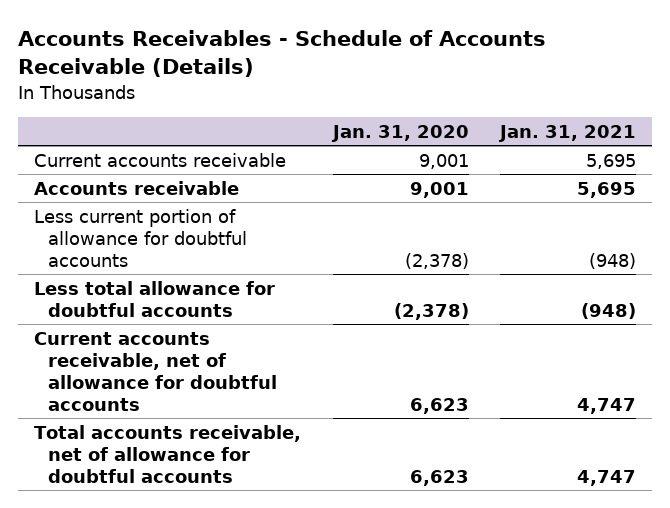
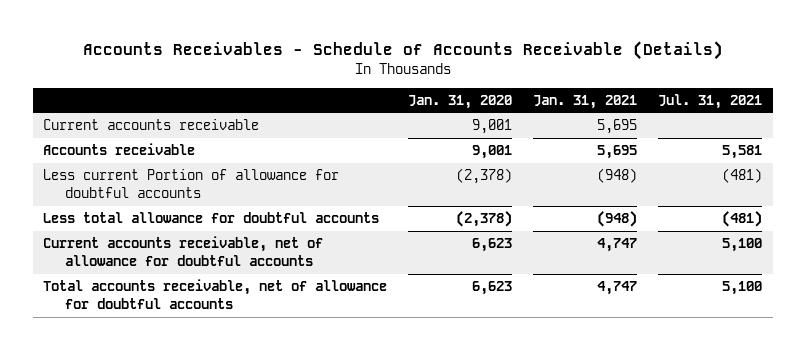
- | Jan. 31, 2020 | Jan. 31, 2021
+ | Jan. 31, 2020 | Jan. 31, 2021 | Jul. 31, 2021
- Less current portion of allowance for doubtful accounts | (2,378) | (948)
+ Less current Portion of allowance for doubtful accounts | (2,378) | (948) | (481)

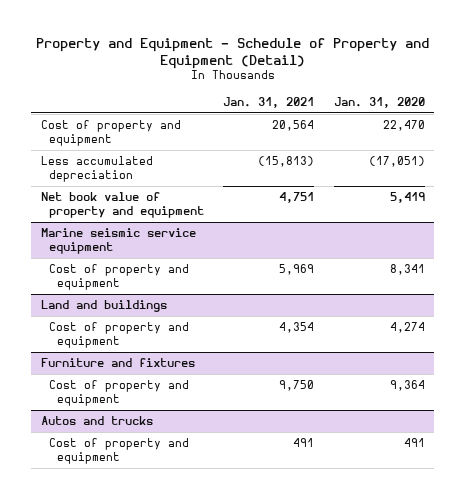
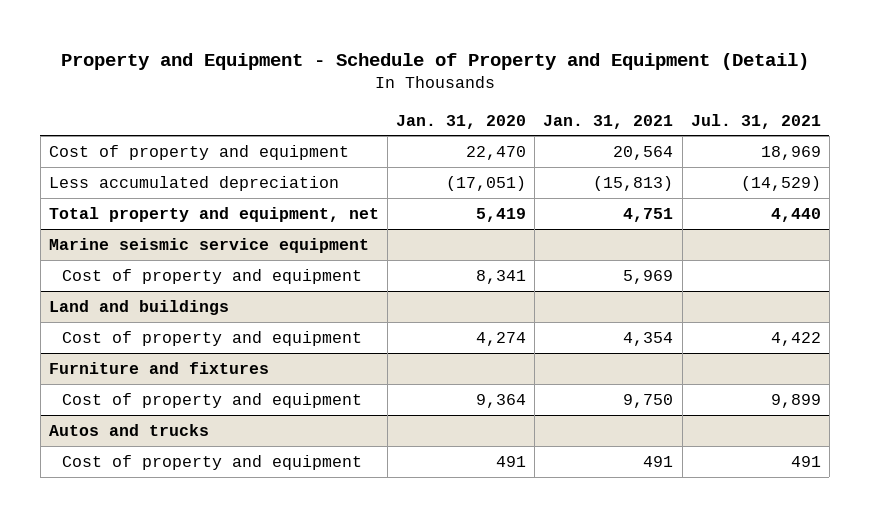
- | Jan. 31, 2021 | Jan. 31, 2020
+ | Jan. 31, 2020 | Jan. 31, 2021 | Jul. 31, 2021
- Net book value of property and equipment | 4,751 | 5,419
+ Total property and equipment, net | 5,419 | 4,751 | 4,440

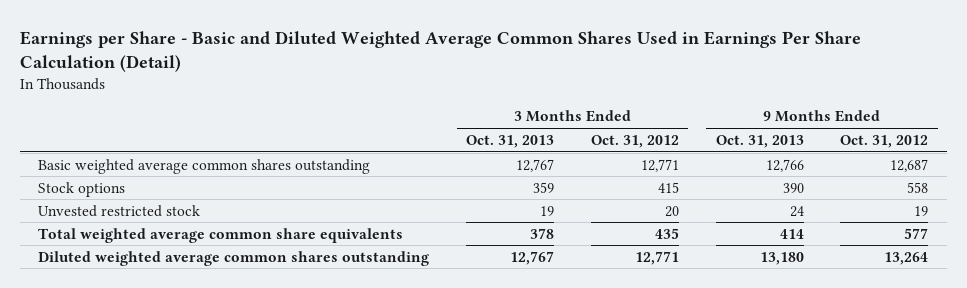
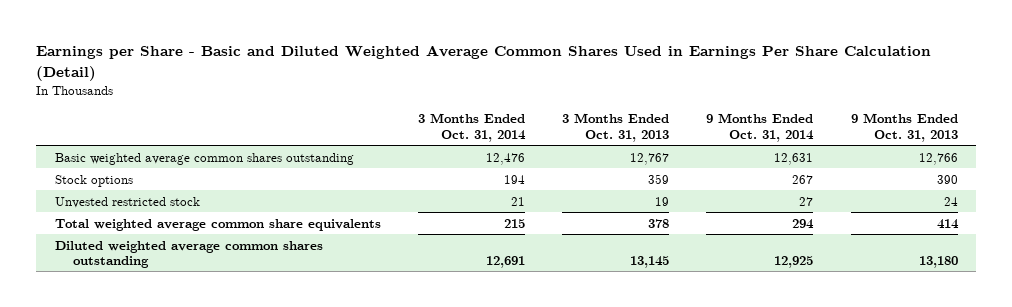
- | 3 Months Ended Oct. 31, 2013 | 3 Months Ended Oct. 31, 2012 | 9 Months Ended Oct. 31, 2013 | 9 Months Ended Oct. 31, 2012
+ | 3 Months Ended Oct. 31, 2014 | 3 Months Ended Oct. 31, 2013 | 9 Months Ended Oct. 31, 2014 | 9 Months Ended Oct. 31, 2013
- Diluted weighted average common shares outstanding | 12,767 | 12,771 | 13,180 | 13,264
+ Diluted weighted average common shares outstanding | 12,691 | 13,145 | 12,925 | 13,180

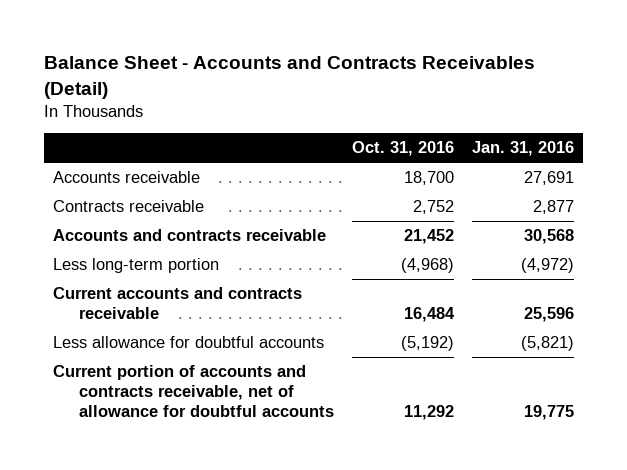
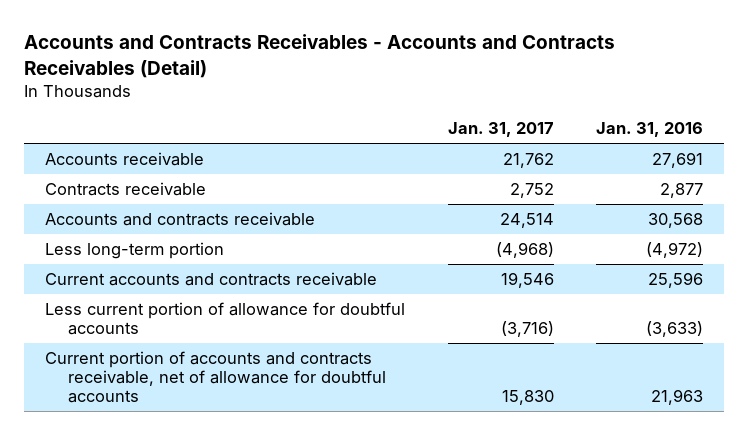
- Balance Sheet - Accounts and Contracts Receivables (Detail)
+ Accounts and Contracts Receivables - Accounts and Contracts Receivables (Detail)
- | Oct. 31, 2016 | Jan. 31, 2016
+ | Jan. 31, 2017 | Jan. 31, 2016
- Less allowance for doubtful accounts | (5,192) | (5,821)
- Current portion of accounts and contracts receivable, net of allowance for doubtful accounts | 11,292 | 19,775
+ Less current portion of allowance for doubtful accounts | (3,716) | (3,633)
+ Current portion of accounts and contracts receivable, net of allowance for doubtful accounts | 15,830 | 21,963

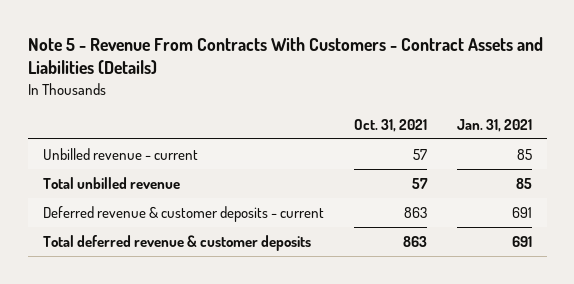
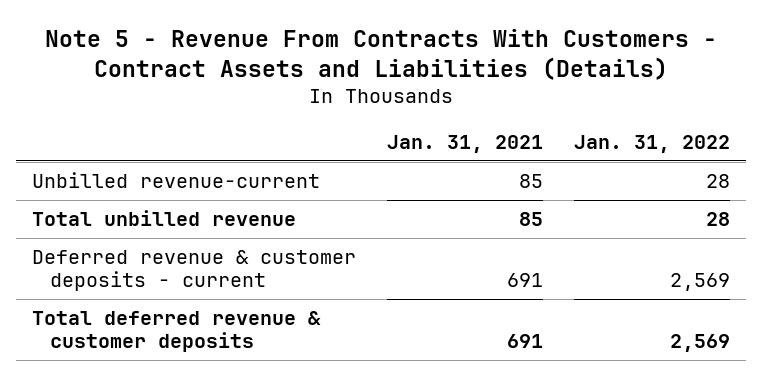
- | Oct. 31, 2021 | Jan. 31, 2021
+ | Jan. 31, 2021 | Jan. 31, 2022
- Unbilled revenue - current | 57 | 85
+ Unbilled revenue-current | 85 | 28

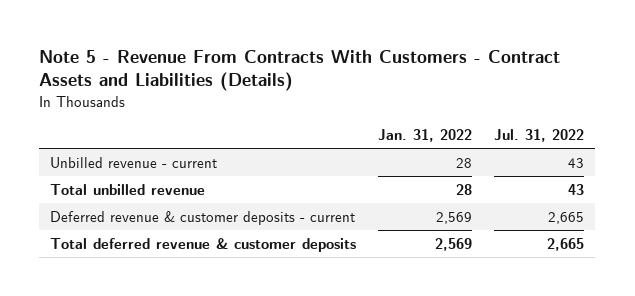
- | Jan. 31, 2021 | Jan. 31, 2022
+ | Jan. 31, 2022 | Jul. 31, 2022
- Unbilled revenue-current | 85 | 28
+ Unbilled revenue - current | 28 | 43

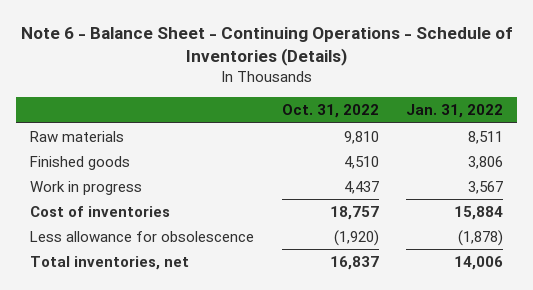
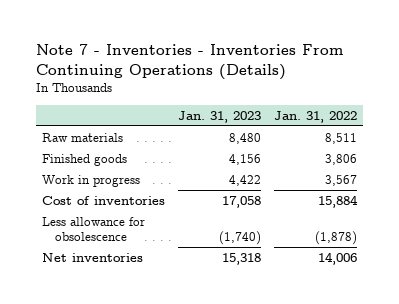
- Note 6 - Balance Sheet - Continuing Operations - Schedule of Inventories (Details)
+ Note 7 - Inventories - Inventories From Continuing Operations (Details)
- | Oct. 31, 2022 | Jan. 31, 2022
+ | Jan. 31, 2023 | Jan. 31, 2022
- Total inventories, net | 16,837 | 14,006
+ Net inventories | 15,318 | 14,006

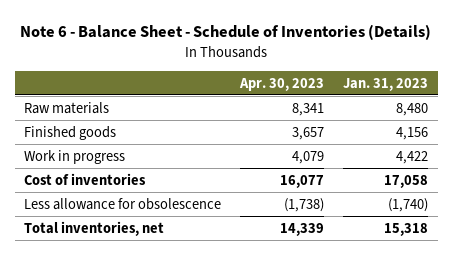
- Note 7 - Inventories - Inventories From Continuing Operations (Details)
+ Note 6 - Balance Sheet - Schedule of Inventories (Details)
- | Jan. 31, 2023 | Jan. 31, 2022
+ | Apr. 30, 2023 | Jan. 31, 2023
- Net inventories | 15,318 | 14,006
+ Total inventories, net | 14,339 | 15,318

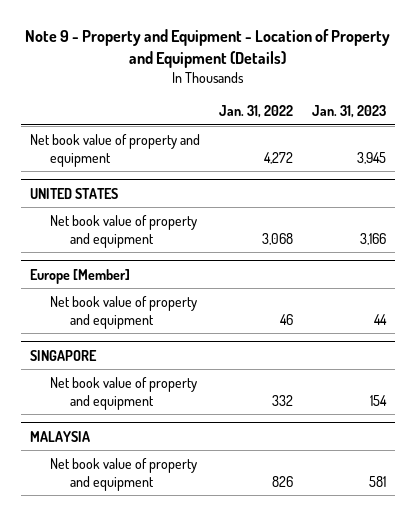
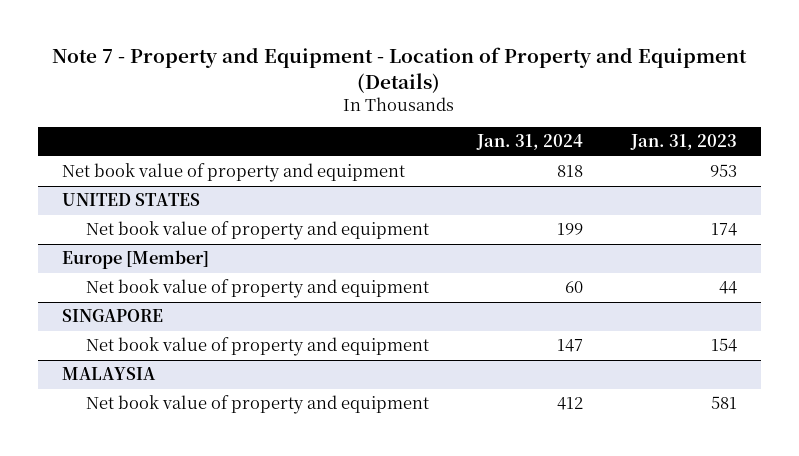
- Note 9 - Property and Equipment - Location of Property and Equipment (Details)
+ Note 7 - Property and Equipment - Location of Property and Equipment (Details)
- | Jan. 31, 2022 | Jan. 31, 2023
+ | Jan. 31, 2024 | Jan. 31, 2023
- Net book value of property and equipment | 4,272 | 3,945
+ Net book value of property and equipment | 818 | 953
@ UNITED STATES
- Net book value of property and equipment | 3,068 | 3,166
+ Net book value of property and equipment | 199 | 174

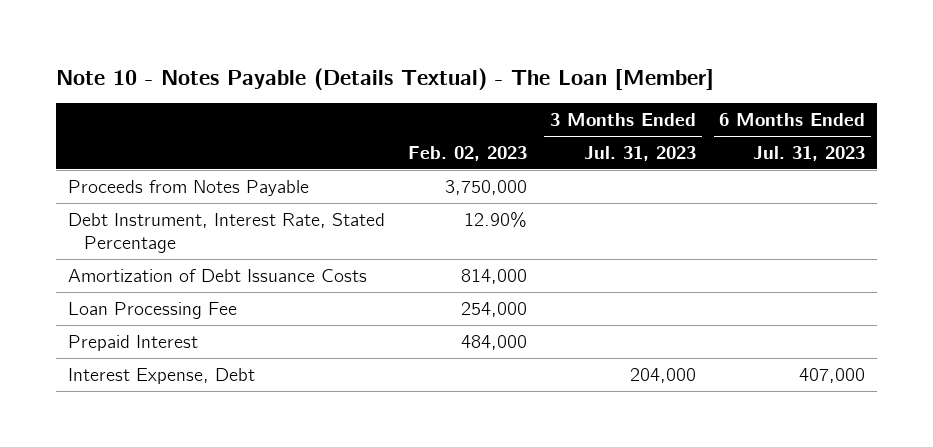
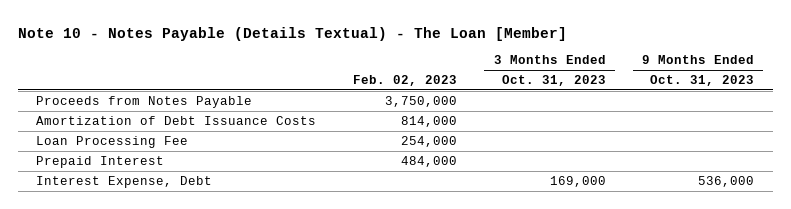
- | Feb. 02, 2023 | 3 Months Ended Jul. 31, 2023 | 6 Months Ended Jul. 31, 2023
+ | Feb. 02, 2023 | 3 Months Ended Oct. 31, 2023 | 9 Months Ended Oct. 31, 2023
- Debt Instrument, Interest Rate, Stated Percentage | 12.90% | |

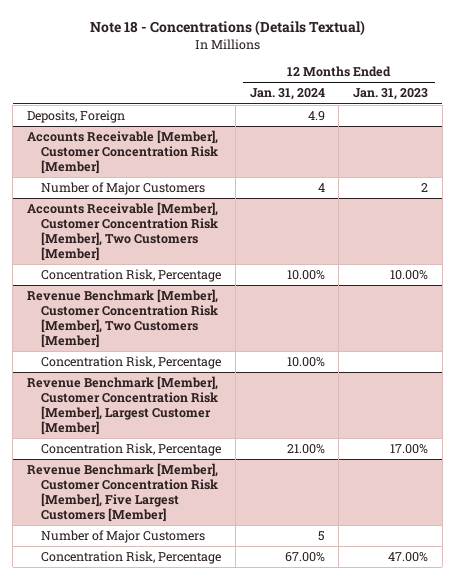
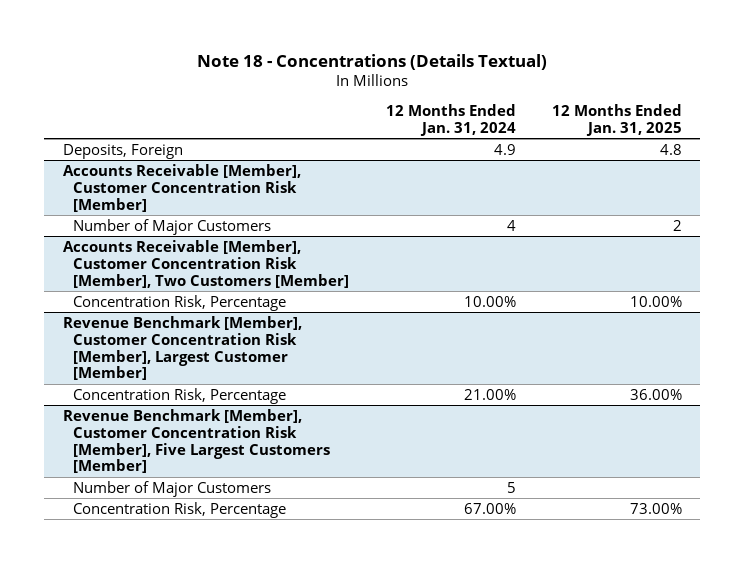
- | 12 Months Ended Jan. 31, 2024 | 12 Months Ended Jan. 31, 2023
+ | 12 Months Ended Jan. 31, 2024 | 12 Months Ended Jan. 31, 2025
- Revenue Benchmark [Member], Customer Concentration Risk [Member], Two Customers [Member]
- Concentration Risk, Percentage | 10.00% |

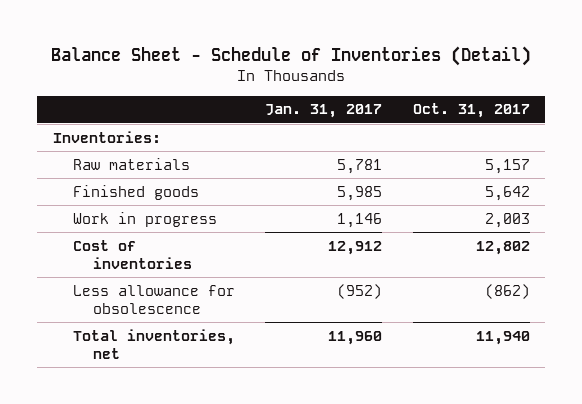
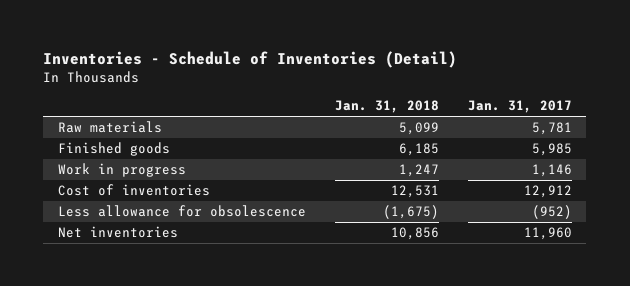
- Balance Sheet - Schedule of Inventories (Detail)
+ Inventories - Schedule of Inventories (Detail)
- | Jan. 31, 2017 | Oct. 31, 2017
+ | Jan. 31, 2018 | Jan. 31, 2017
- Inventories:
- Total inventories, net | 11,960 | 11,940
+ Net inventories | 10,856 | 11,960

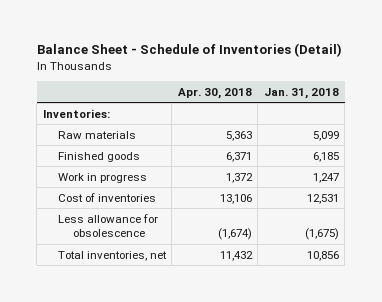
- Inventories - Schedule of Inventories (Detail)
+ Balance Sheet - Schedule of Inventories (Detail)
- | Jan. 31, 2018 | Jan. 31, 2017
+ | Apr. 30, 2018 | Jan. 31, 2018
+ Inventories:
- Net inventories | 10,856 | 11,960
+ Total inventories, net | 11,432 | 10,856

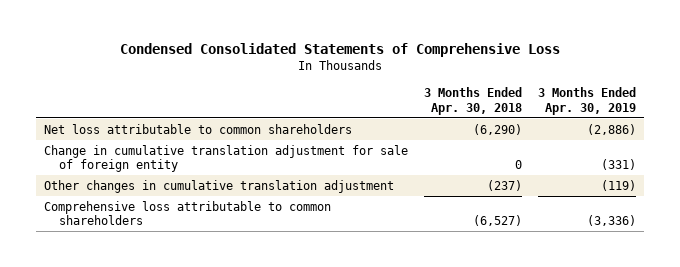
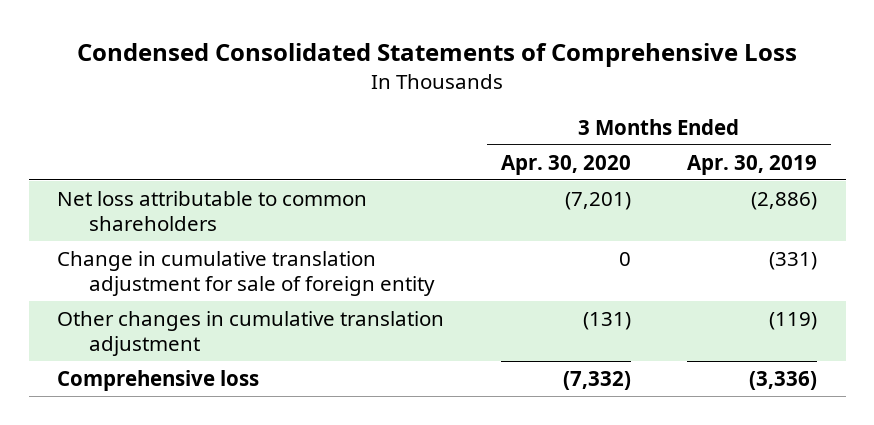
- | 3 Months Ended Apr. 30, 2018 | 3 Months Ended Apr. 30, 2019
+ | 3 Months Ended Apr. 30, 2020 | 3 Months Ended Apr. 30, 2019
- Comprehensive loss attributable to common shareholders | (6,527) | (3,336)
+ Comprehensive loss | (7,332) | (3,336)

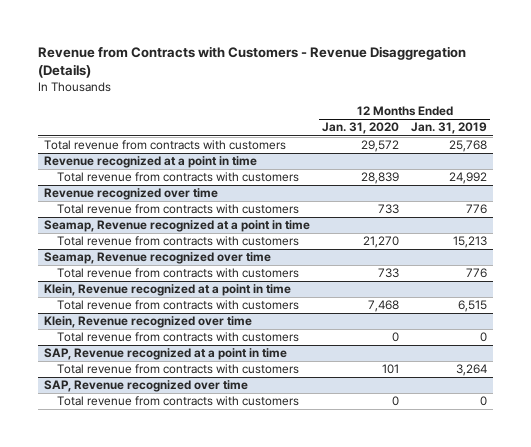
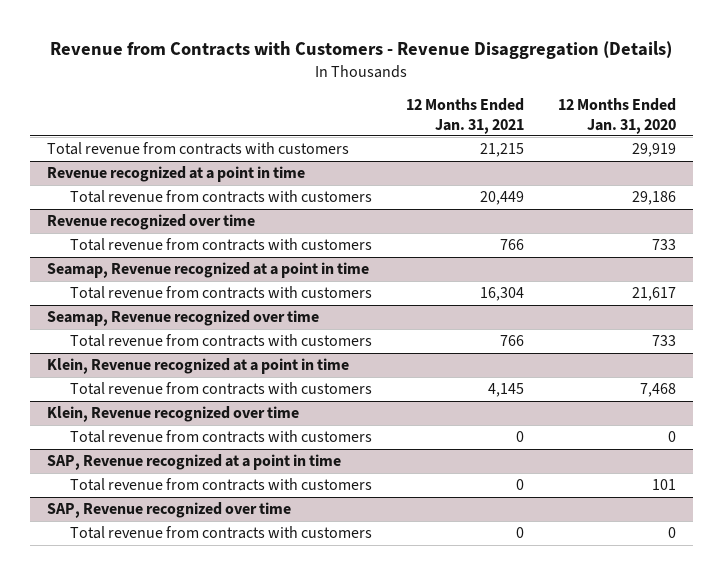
- | 12 Months Ended Jan. 31, 2020 | 12 Months Ended Jan. 31, 2019
+ | 12 Months Ended Jan. 31, 2021 | 12 Months Ended Jan. 31, 2020
- Total revenue from contracts with customers | 29,572 | 25,768
+ Total revenue from contracts with customers | 21,215 | 29,919
@ Revenue recognized at a point in time
- Total revenue from contracts with customers | 28,839 | 24,992
+ Total revenue from contracts with customers | 20,449 | 29,186
@ Seamap, Revenue recognized at a point in time
- Total revenue from contracts with customers | 21,270 | 15,213
+ Total revenue from contracts with customers | 16,304 | 21,617

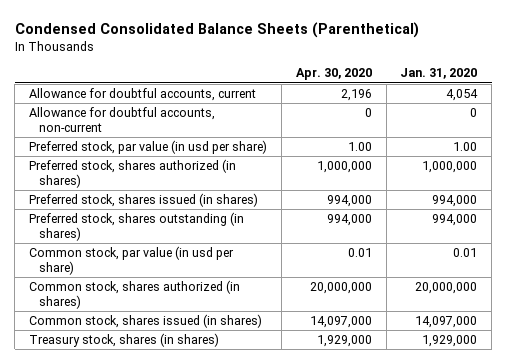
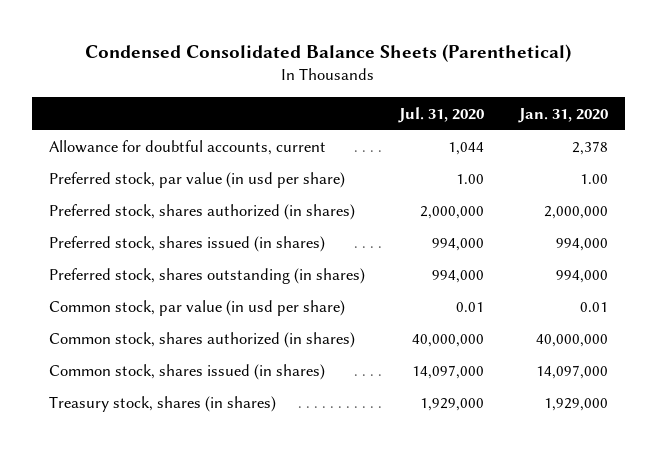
- | Apr. 30, 2020 | Jan. 31, 2020
+ | Jul. 31, 2020 | Jan. 31, 2020
- Allowance for doubtful accounts, current | 2,196 | 4,054
- Allowance for doubtful accounts, non-current | 0 | 0
+ Allowance for doubtful accounts, current | 1,044 | 2,378
- Preferred stock, shares authorized (in shares) | 1,000,000 | 1,000,000
+ Preferred stock, shares authorized (in shares) | 2,000,000 | 2,000,000
- Common stock, shares authorized (in shares) | 20,000,000 | 20,000,000
+ Common stock, shares authorized (in shares) | 40,000,000 | 40,000,000

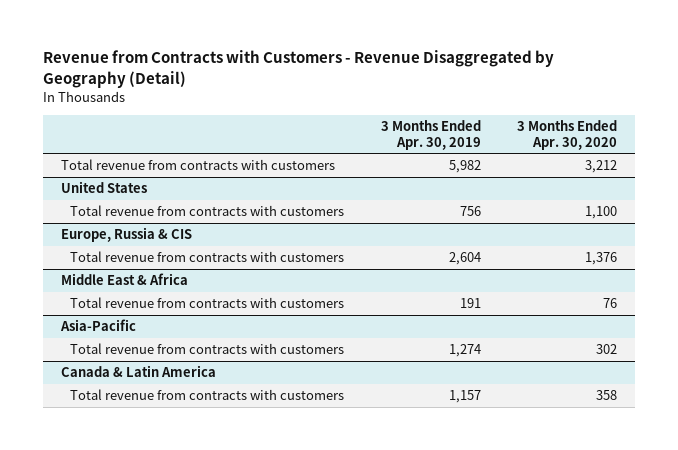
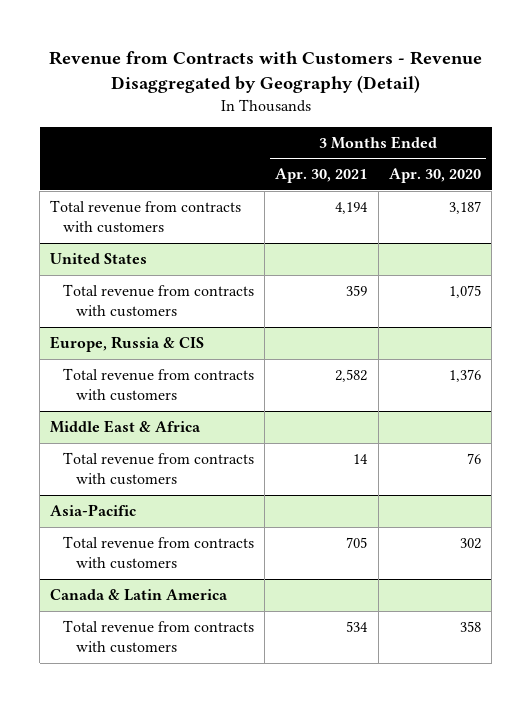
- | 3 Months Ended Apr. 30, 2019 | 3 Months Ended Apr. 30, 2020
+ | 3 Months Ended Apr. 30, 2021 | 3 Months Ended Apr. 30, 2020
- Total revenue from contracts with customers | 5,982 | 3,212
+ Total revenue from contracts with customers | 4,194 | 3,187
@ United States
- Total revenue from contracts with customers | 756 | 1,100
+ Total revenue from contracts with customers | 359 | 1,075

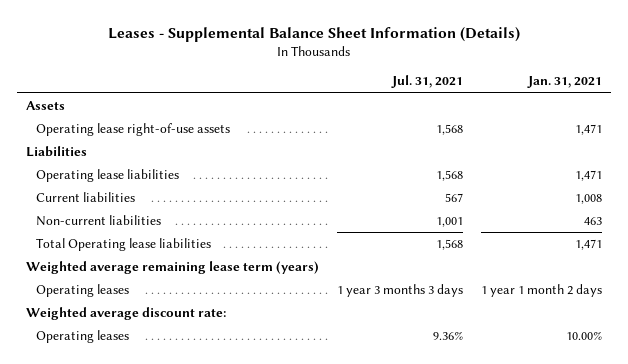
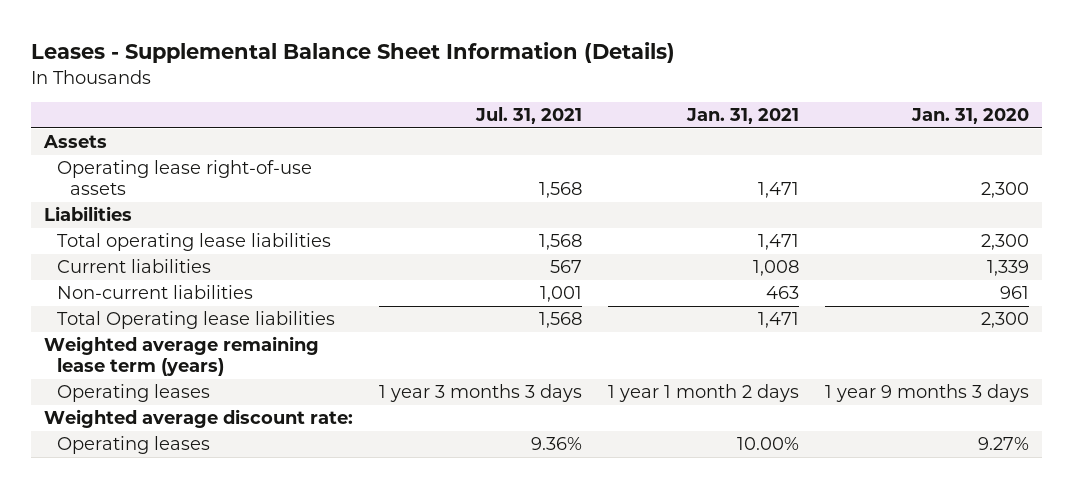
- | Jul. 31, 2021 | Jan. 31, 2021
+ | Jul. 31, 2021 | Jan. 31, 2021 | Jan. 31, 2020
- Operating lease liabilities | 1,568 | 1,471
+ Total operating lease liabilities | 1,568 | 1,471 | 2,300

